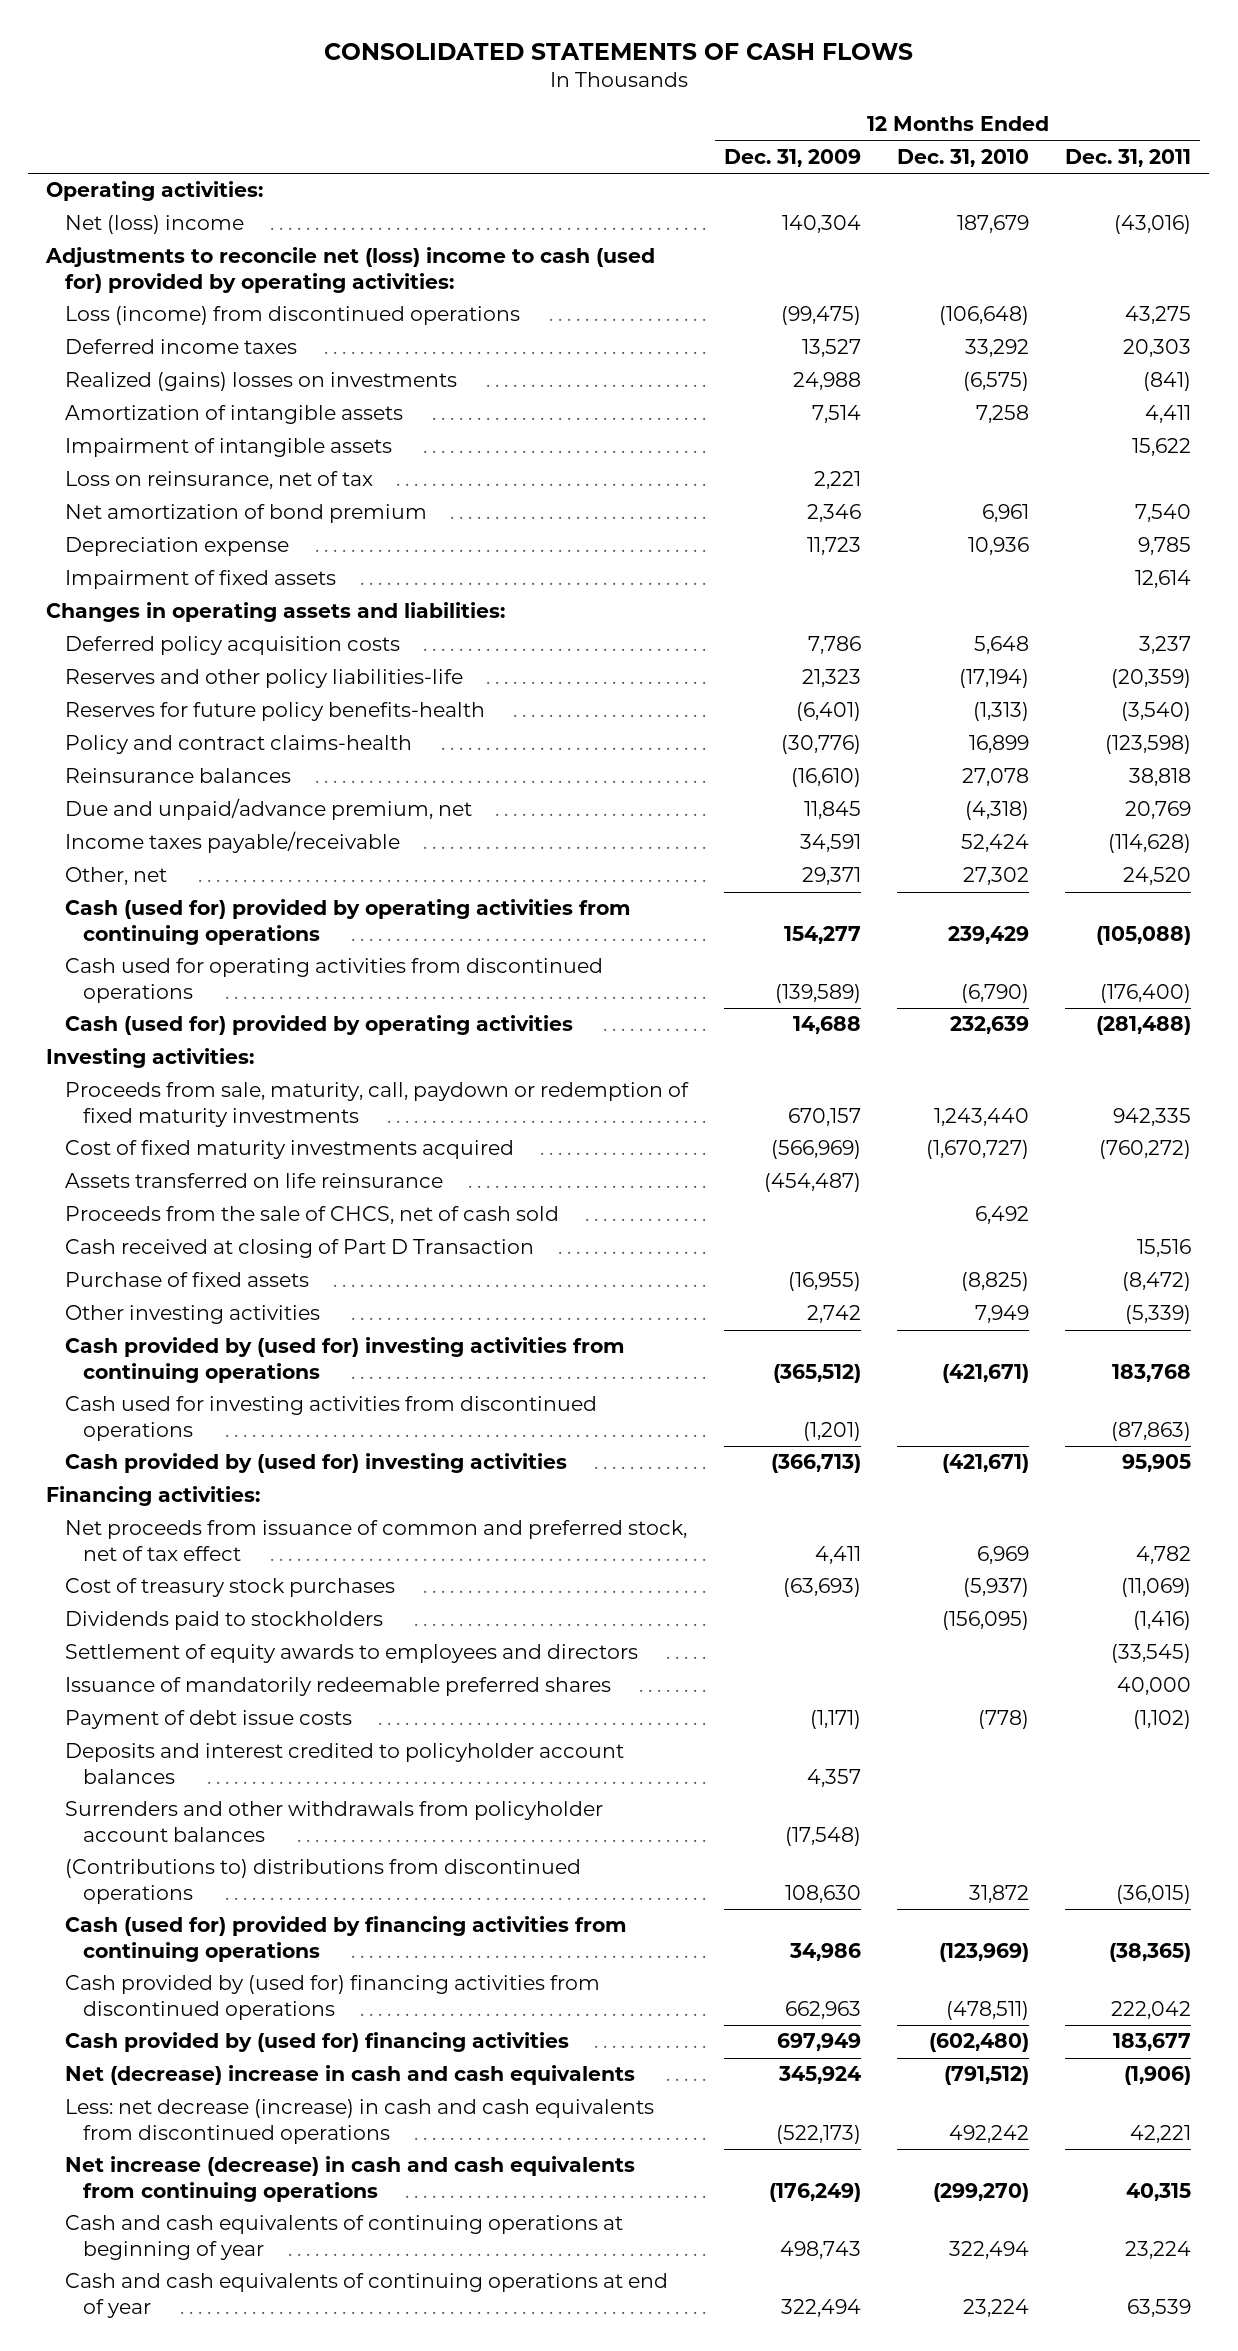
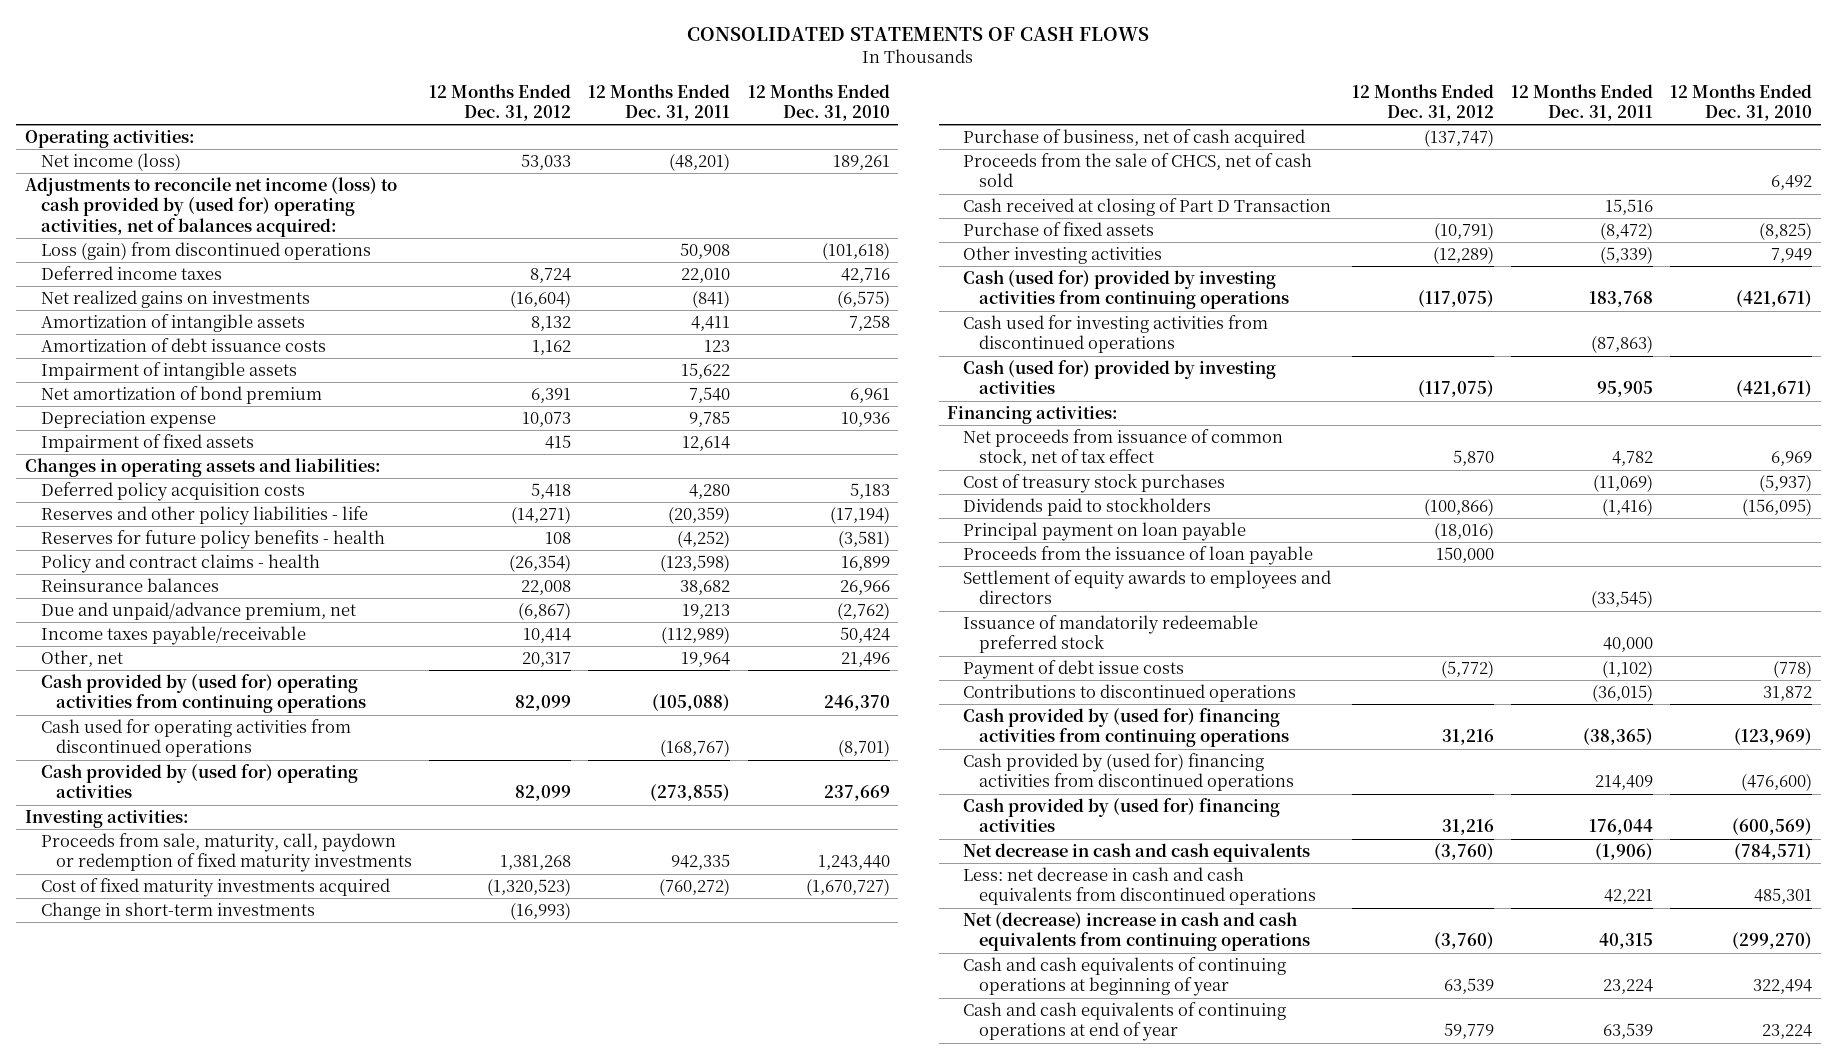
- | 12 Months Ended Dec. 31, 2009 | 12 Months Ended Dec. 31, 2010 | 12 Months Ended Dec. 31, 2011
+ | 12 Months Ended Dec. 31, 2012 | 12 Months Ended Dec. 31, 2011 | 12 Months Ended Dec. 31, 2010
- Net (loss) income | 140,304 | 187,679 | (43,016)
- Adjustments to reconcile net (loss) income to cash (used for) provided by operating activities:
- Loss (income) from discontinued operations | (99,475) | (106,648) | 43,275
- Deferred income taxes | 13,527 | 33,292 | 20,303
- Realized (gains) losses on investments | 24,988 | (6,575) | (841)
+ Net income (loss) | 53,033 | (48,201) | 189,261
+ Adjustments to reconcile net income (loss) to cash provided by (used for) operating activities, net of balances acquired:
+ Loss (gain) from discontinued operations | | 50,908 | (101,618)
+ Deferred income taxes | 8,724 | 22,010 | 42,716
+ Net realized gains on investments | (16,604) | (841) | (6,575)
+ Amortization of debt issuance costs | 1,162 | 123 |
- Loss on reinsurance, net of tax | 2,221 | |
- Deferred policy acquisition costs | 7,786 | 5,648 | 3,237
- Reserves and other policy liabilities-life | 21,323 | (17,194) | (20,359)
- Reserves for future policy benefits-health | (6,401) | (1,313) | (3,540)
- Policy and contract claims-health | (30,776) | 16,899 | (123,598)
- Reinsurance balances | (16,610) | 27,078 | 38,818
- Due and unpaid/advance premium, net | 11,845 | (4,318) | 20,769
- Income taxes payable/receivable | 34,591 | 52,424 | (114,628)
- Other, net | 29,371 | 27,302 | 24,520
- Cash (used for) provided by operating activities from continuing operations | 154,277 | 239,429 | (105,088)
- Cash used for operating activities from discontinued operations | (139,589) | (6,790) | (176,400)
- Cash (used for) provided by operating activities | 14,688 | 232,639 | (281,488)
+ Deferred policy acquisition costs | 5,418 | 4,280 | 5,183
+ Reserves and other policy liabilities - life | (14,271) | (20,359) | (17,194)
+ Reserves for future policy benefits - health | 108 | (4,252) | (3,581)
+ Policy and contract claims - health | (26,354) | (123,598) | 16,899
+ Reinsurance balances | 22,008 | 38,682 | 26,966
+ Due and unpaid/advance premium, net | (6,867) | 19,213 | (2,762)
+ Income taxes payable/receivable | 10,414 | (112,989) | 50,424
+ Other, net | 20,317 | 19,964 | 21,496
+ Cash provided by (used for) operating activities from continuing operations | 82,099 | (105,088) | 246,370
+ Cash used for operating activities from discontinued operations | | (168,767) | (8,701)
+ Cash provided by (used for) operating activities | 82,099 | (273,855) | 237,669
- Assets transferred on life reinsurance | (454,487) | |
+ Change in short-term investments | (16,993) | |
+ Purchase of business, net of cash acquired | (137,747) | |
- Cash provided by (used for) investing activities from continuing operations | (365,512) | (421,671) | 183,768
+ Cash (used for) provided by investing activities from continuing operations | (117,075) | 183,768 | (421,671)
- Cash provided by (used for) investing activities | (366,713) | (421,671) | 95,905
+ Cash (used for) provided by investing activities | (117,075) | 95,905 | (421,671)
- Net proceeds from issuance of common and preferred stock, net of tax effect | 4,411 | 6,969 | 4,782
+ Net proceeds from issuance of common stock, net of tax effect | 5,870 | 4,782 | 6,969
+ Principal payment on loan payable | (18,016) | |
+ Proceeds from the issuance of loan payable | 150,000 | |
- Issuance of mandatorily redeemable preferred shares | | | 40,000
+ Issuance of mandatorily redeemable preferred stock | | 40,000 |
- Deposits and interest credited to policyholder account balances | 4,357 | |
- Surrenders and other withdrawals from policyholder account balances | (17,548) | |
- (Contributions to) distributions from discontinued operations | 108,630 | 31,872 | (36,015)
- Cash (used for) provided by financing activities from continuing operations | 34,986 | (123,969) | (38,365)
- Cash provided by (used for) financing activities from discontinued operations | 662,963 | (478,511) | 222,042
- Cash provided by (used for) financing activities | 697,949 | (602,480) | 183,677
- Net (decrease) increase in cash and cash equivalents | 345,924 | (791,512) | (1,906)
- Less: net decrease (increase) in cash and cash equivalents from discontinued operations | (522,173) | 492,242 | 42,221
- Net increase (decrease) in cash and cash equivalents from continuing operations | (176,249) | (299,270) | 40,315
+ Contributions to discontinued operations | | (36,015) | 31,872
+ Cash provided by (used for) financing activities from continuing operations | 31,216 | (38,365) | (123,969)
+ Cash provided by (used for) financing activities from discontinued operations | | 214,409 | (476,600)
+ Cash provided by (used for) financing activities | 31,216 | 176,044 | (600,569)
+ Net decrease in cash and cash equivalents | (3,760) | (1,906) | (784,571)
+ Less: net decrease in cash and cash equivalents from discontinued operations | | 42,221 | 485,301
+ Net (decrease) increase in cash and cash equivalents from continuing operations | (3,760) | 40,315 | (299,270)

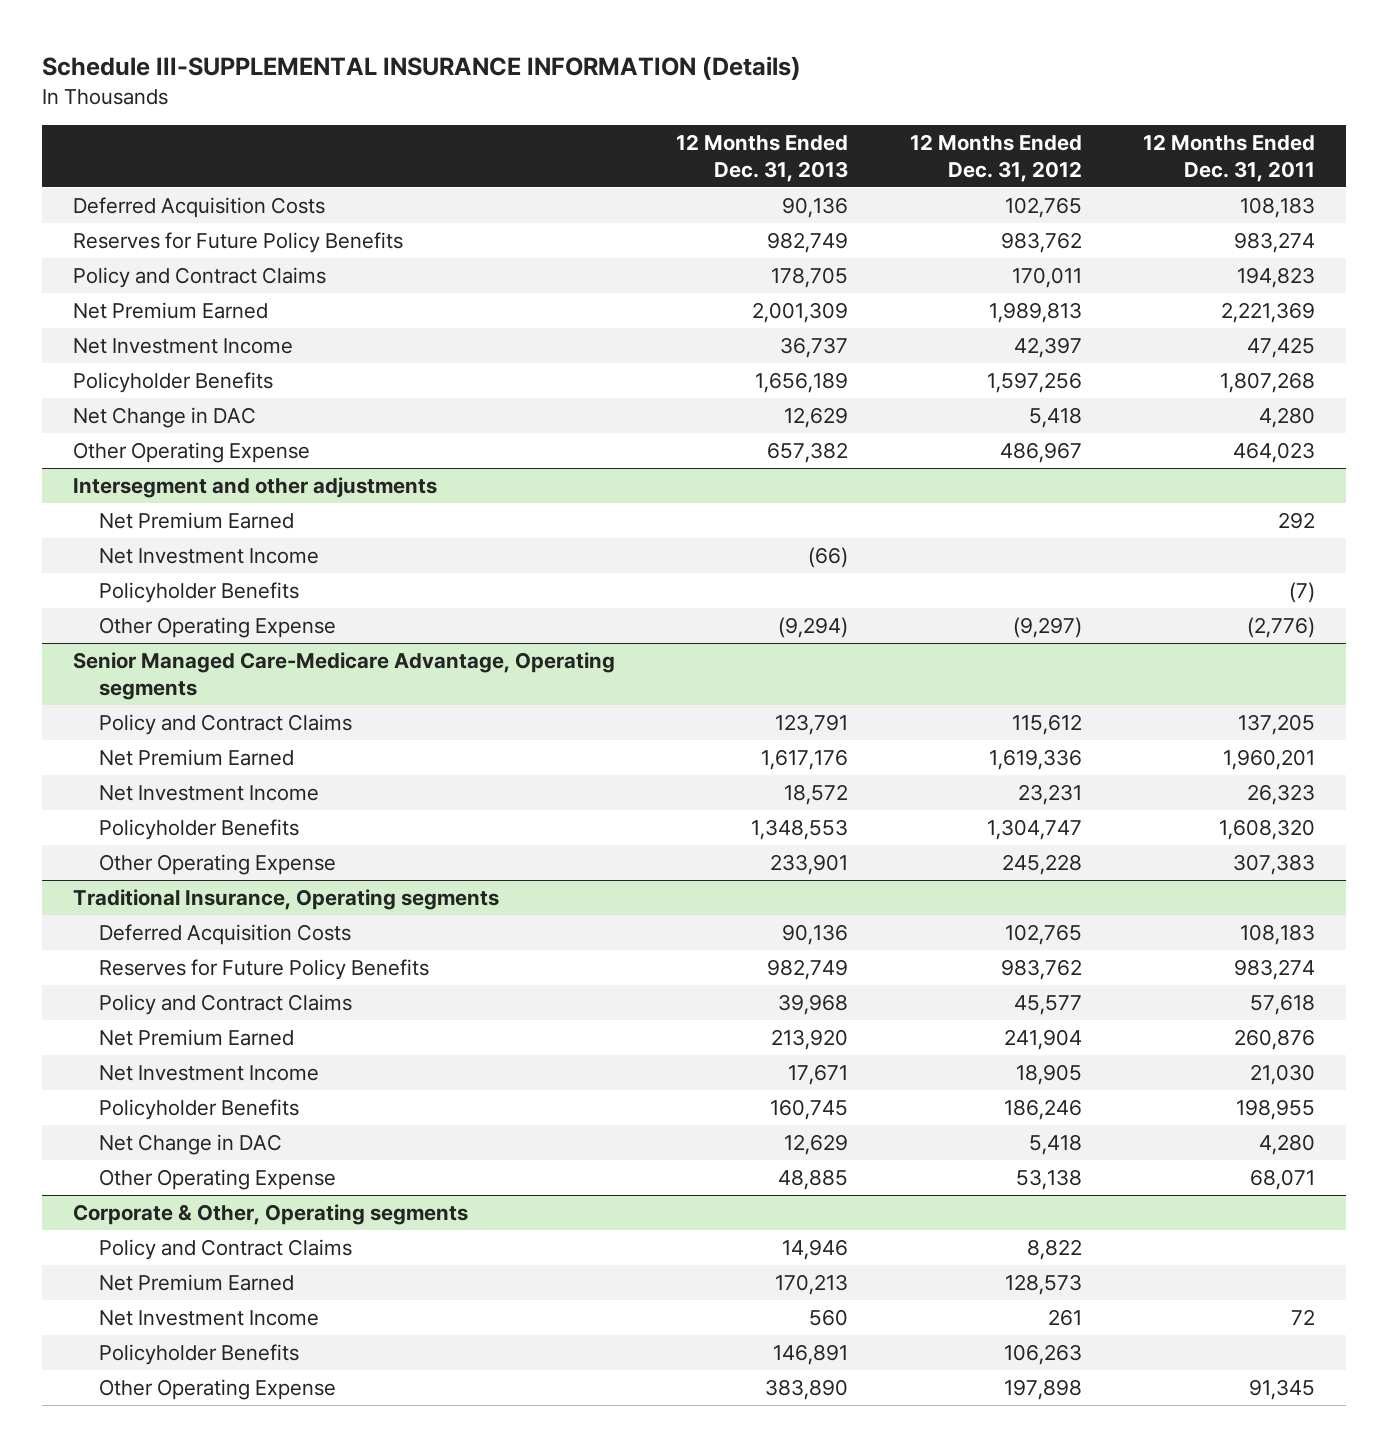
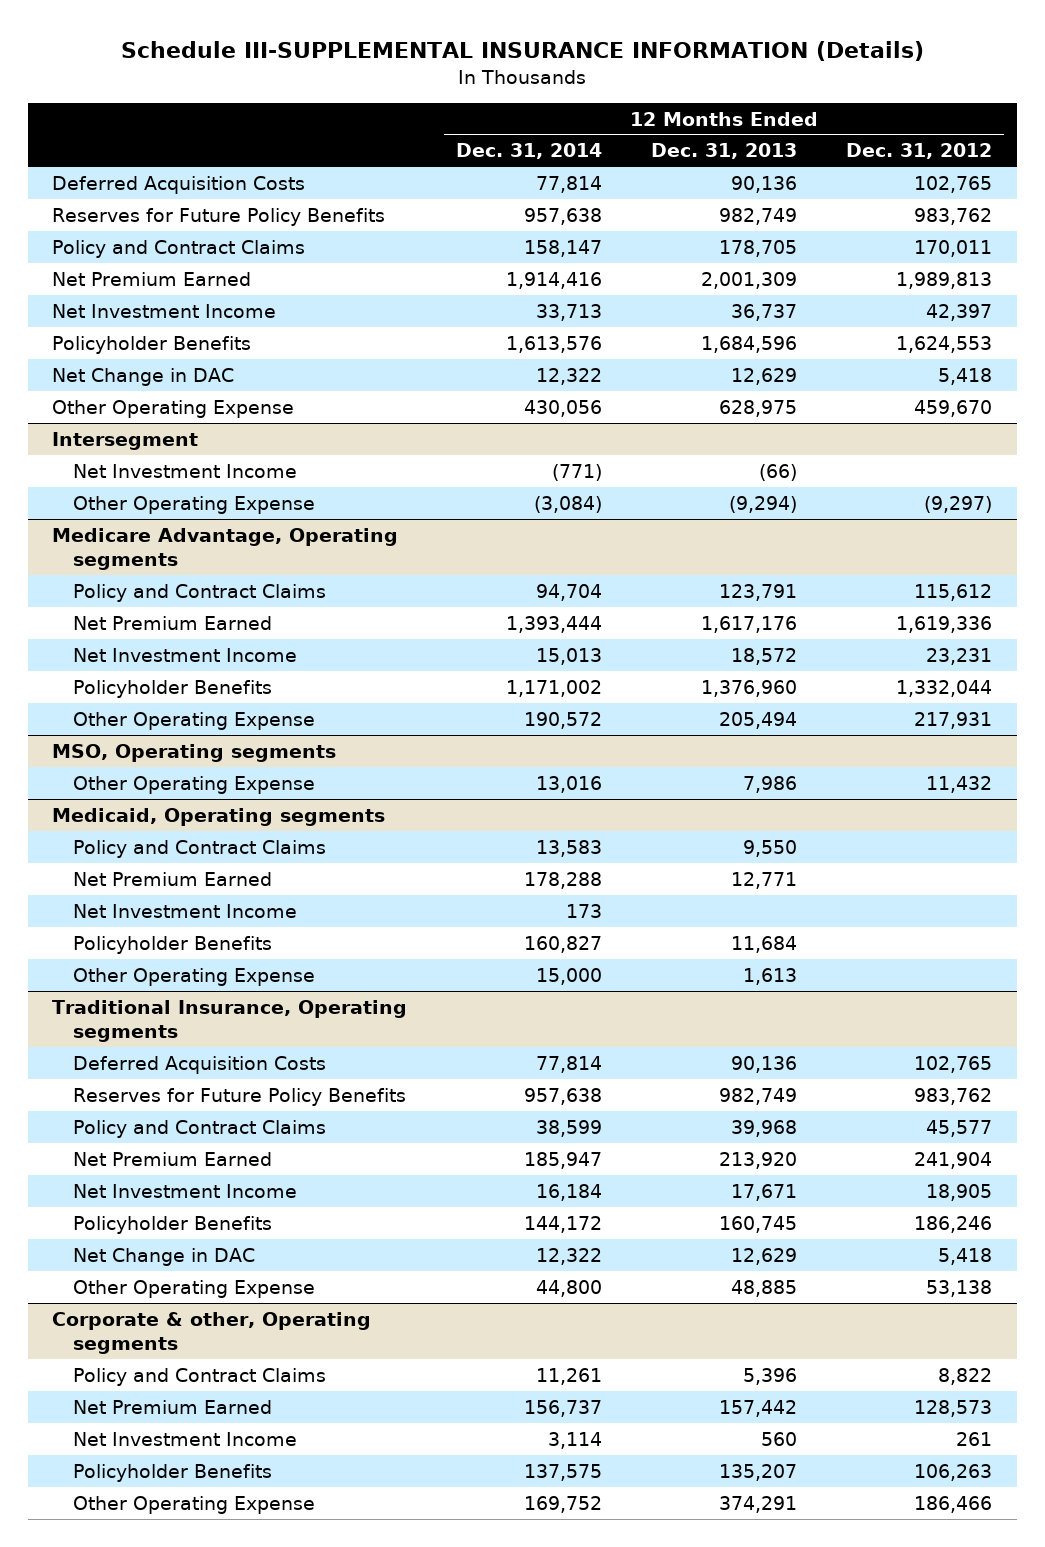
- | 12 Months Ended Dec. 31, 2013 | 12 Months Ended Dec. 31, 2012 | 12 Months Ended Dec. 31, 2011
+ | 12 Months Ended Dec. 31, 2014 | 12 Months Ended Dec. 31, 2013 | 12 Months Ended Dec. 31, 2012
- Policyholder Benefits | 1,656,189 | 1,597,256 | 1,807,268
+ Policyholder Benefits | 1,613,576 | 1,684,596 | 1,624,553
- Other Operating Expense | 657,382 | 486,967 | 464,023
- Intersegment and other adjustments
- Net Premium Earned | | | 292
+ Other Operating Expense | 430,056 | 628,975 | 459,670
+ Intersegment
- Policyholder Benefits | | | (7)
- Senior Managed Care-Medicare Advantage, Operating segments
+ Medicare Advantage, Operating segments
- Policyholder Benefits | 1,348,553 | 1,304,747 | 1,608,320
- Other Operating Expense | 233,901 | 245,228 | 307,383
+ Policyholder Benefits | 1,171,002 | 1,376,960 | 1,332,044
+ Other Operating Expense | 190,572 | 205,494 | 217,931
+ MSO, Operating segments
+ Other Operating Expense | 13,016 | 7,986 | 11,432
+ Medicaid, Operating segments
+ Policy and Contract Claims | 13,583 | 9,550 |
+ Net Premium Earned | 178,288 | 12,771 |
+ Net Investment Income | 173 | |
+ Policyholder Benefits | 160,827 | 11,684 |
+ Other Operating Expense | 15,000 | 1,613 |
- Corporate & Other, Operating segments
- Policy and Contract Claims | 14,946 | 8,822 |
- Net Premium Earned | 170,213 | 128,573 |
+ Corporate & other, Operating segments
+ Policy and Contract Claims | 11,261 | 5,396 | 8,822
+ Net Premium Earned | 156,737 | 157,442 | 128,573
- Policyholder Benefits | 146,891 | 106,263 |
- Other Operating Expense | 383,890 | 197,898 | 91,345
+ Policyholder Benefits | 137,575 | 135,207 | 106,263
+ Other Operating Expense | 169,752 | 374,291 | 186,466

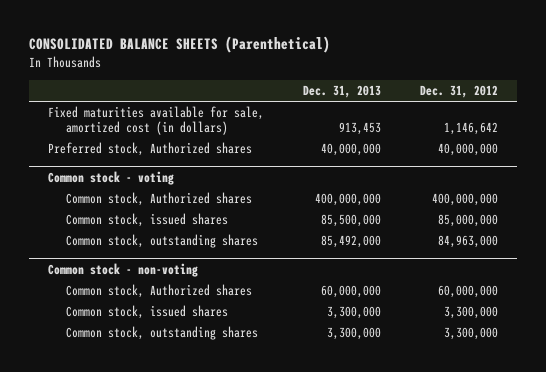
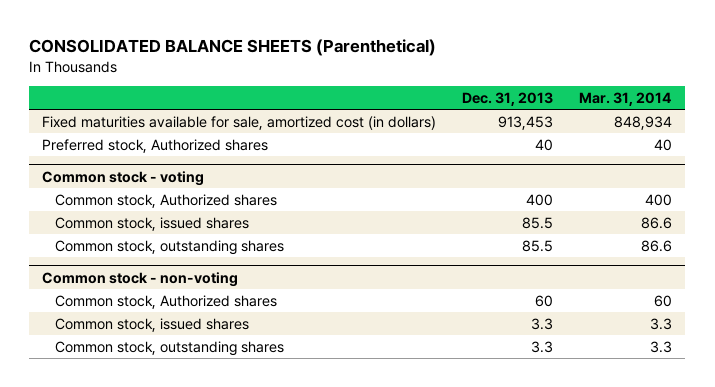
- | Dec. 31, 2013 | Dec. 31, 2012
+ | Dec. 31, 2013 | Mar. 31, 2014
- Preferred stock, Authorized shares | 40,000,000 | 40,000,000
+ Preferred stock, Authorized shares | 40 | 40
@ Common stock - voting
- Common stock, Authorized shares | 400,000,000 | 400,000,000
- Common stock, issued shares | 85,500,000 | 85,000,000
- Common stock, outstanding shares | 85,492,000 | 84,963,000
+ Common stock, Authorized shares | 400 | 400
+ Common stock, issued shares | 85.5 | 86.6
+ Common stock, outstanding shares | 85.5 | 86.6
@ Common stock - non-voting
- Common stock, Authorized shares | 60,000,000 | 60,000,000
- Common stock, issued shares | 3,300,000 | 3,300,000
- Common stock, outstanding shares | 3,300,000 | 3,300,000
+ Common stock, Authorized shares | 60 | 60
+ Common stock, issued shares | 3.3 | 3.3
+ Common stock, outstanding shares | 3.3 | 3.3

